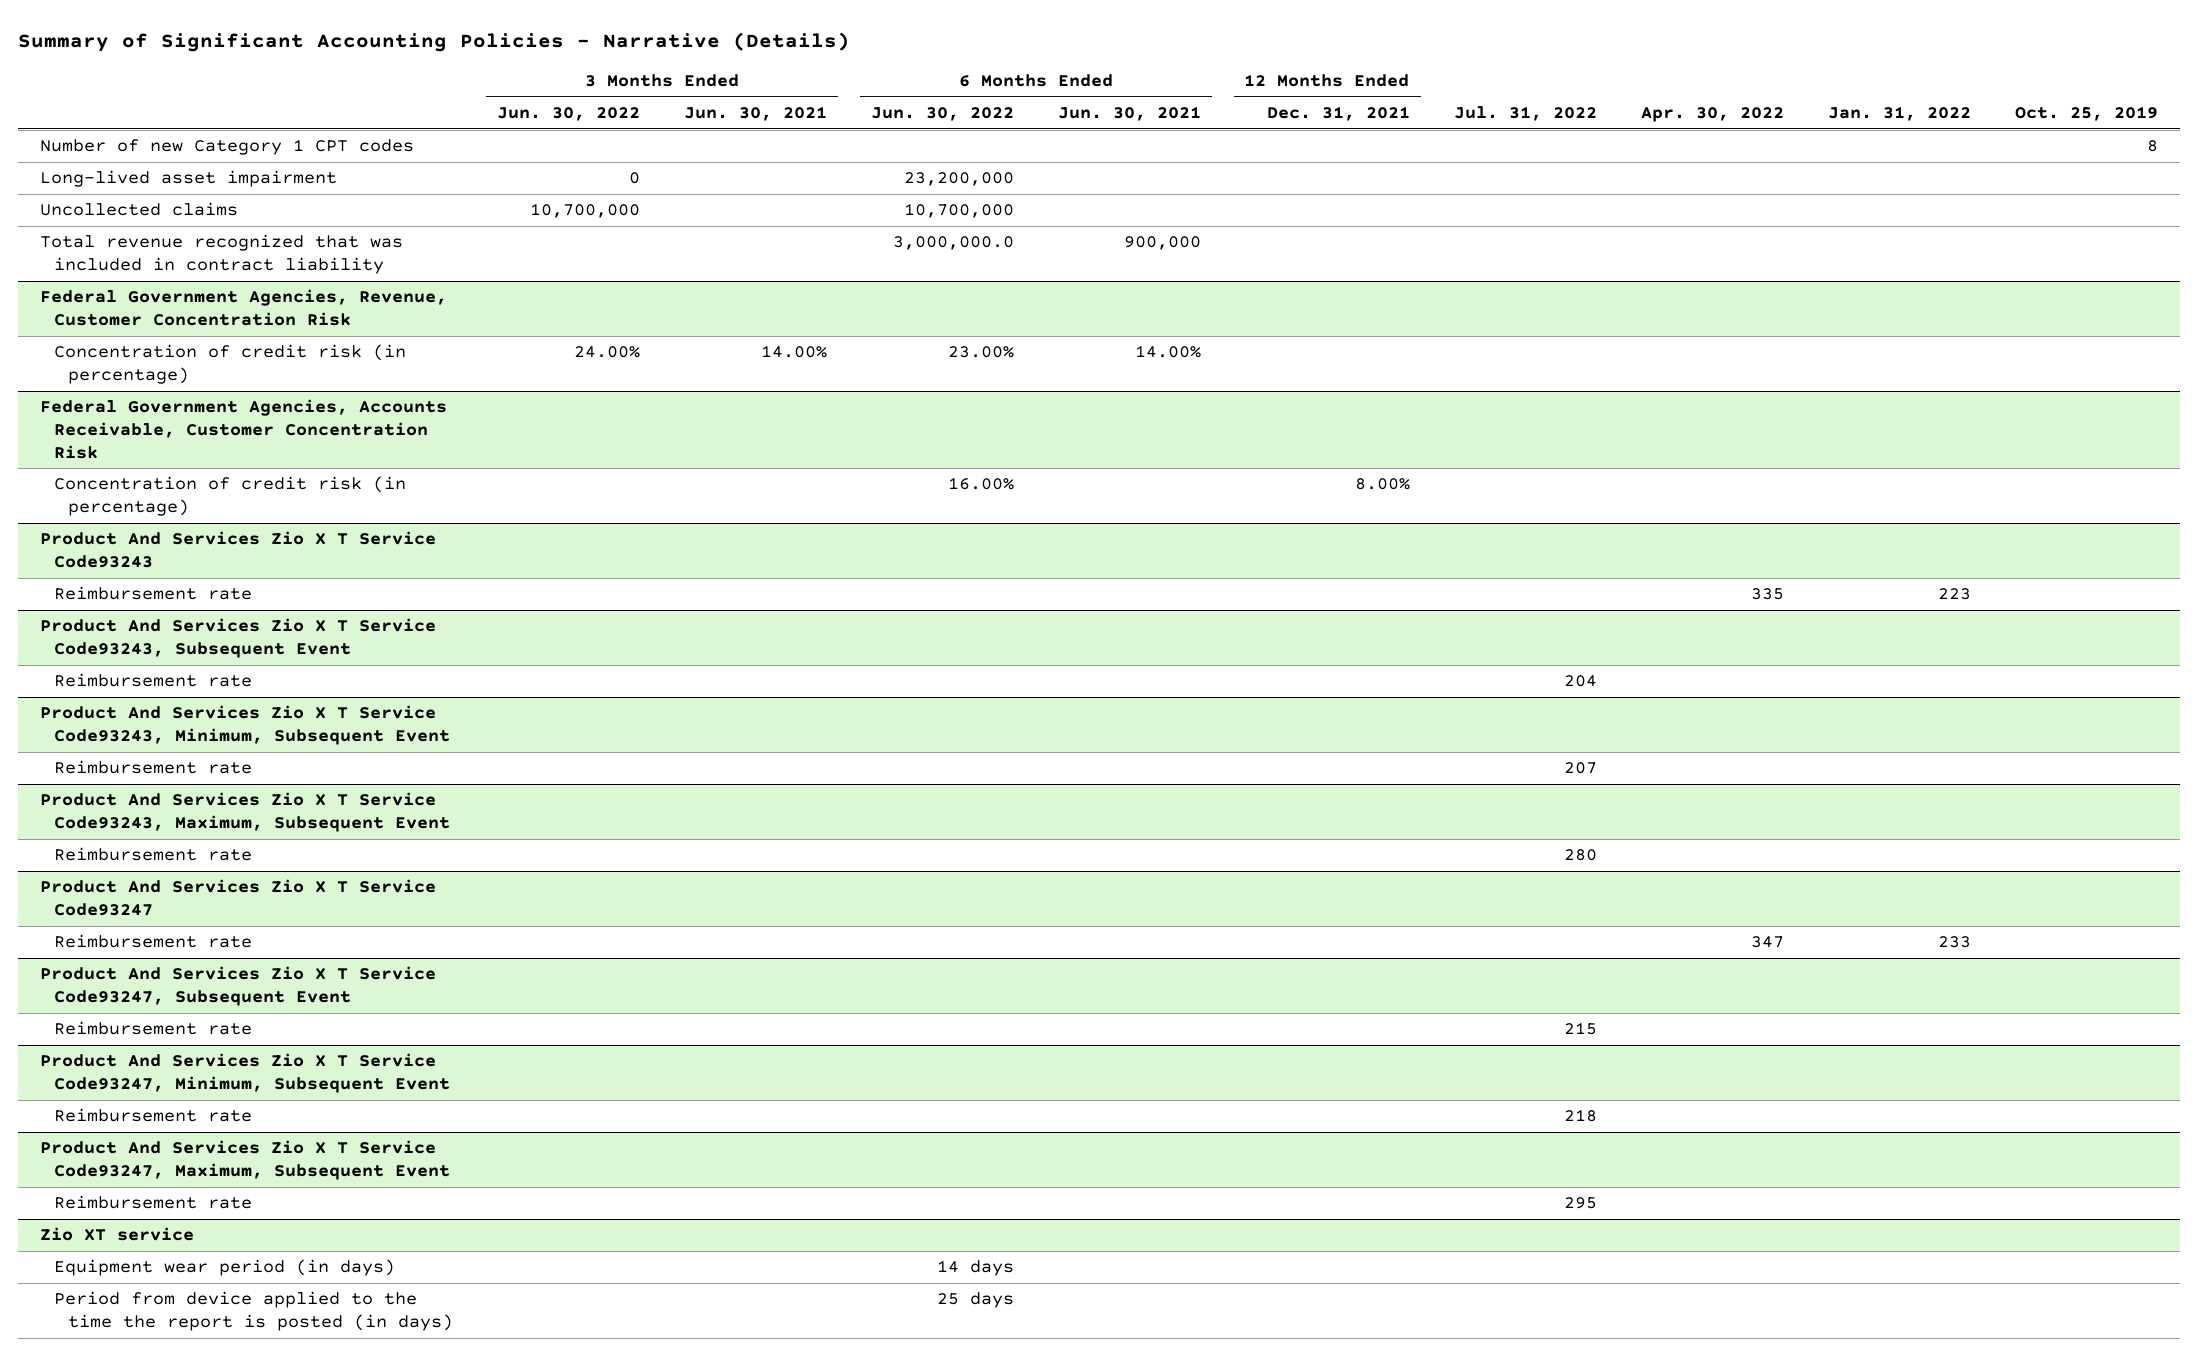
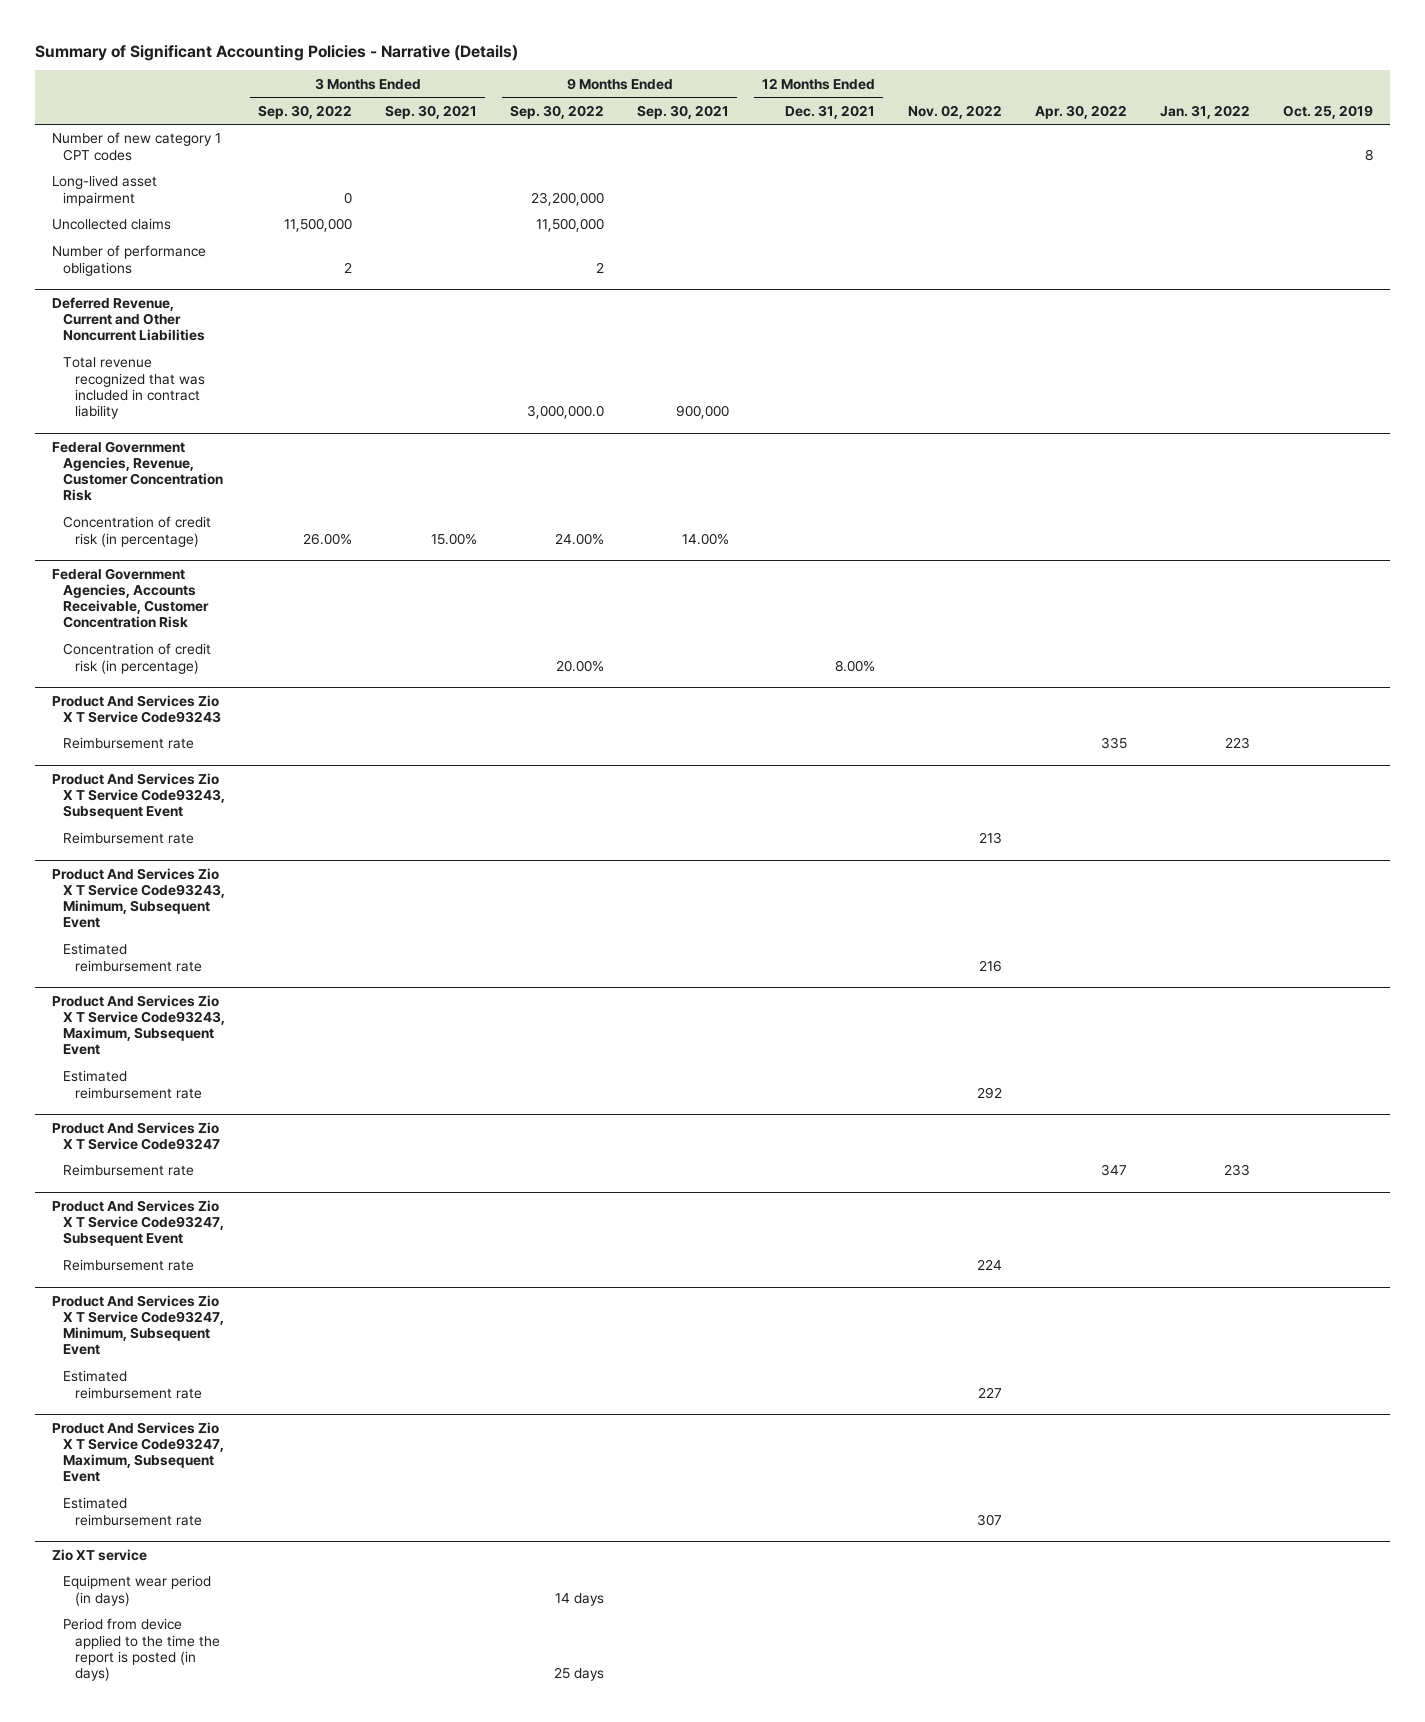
- | 3 Months Ended Jun. 30, 2022 | 3 Months Ended Jun. 30, 2021 | 6 Months Ended Jun. 30, 2022 | 6 Months Ended Jun. 30, 2021 | 12 Months Ended Dec. 31, 2021 | Jul. 31, 2022 | Apr. 30, 2022 | Jan. 31, 2022 | Oct. 25, 2019
+ | 3 Months Ended Sep. 30, 2022 | 3 Months Ended Sep. 30, 2021 | 9 Months Ended Sep. 30, 2022 | 9 Months Ended Sep. 30, 2021 | 12 Months Ended Dec. 31, 2021 | Nov. 02, 2022 | Apr. 30, 2022 | Jan. 31, 2022 | Oct. 25, 2019
- Number of new Category 1 CPT codes | | | | | | | | | 8
+ Number of new category 1 CPT codes | | | | | | | | | 8
- Total revenue recognized that was included in contract liability | | | 3,000,000.0 | 900,000 | | | | |
+ Number of performance obligations | 2 | | 2 | | | | | |
+ Deferred Revenue, Current and Other Noncurrent Liabilities
+ Total revenue recognized that was included in contract liability | | | 3,000,000.0 | 900,000 | | | | |
@ Product And Services Zio X T Service Code93243, Minimum, Subsequent Event
- Reimbursement rate | | | | | | 207 | | |
+ Estimated reimbursement rate | | | | | | 216 | | |
@ Product And Services Zio X T Service Code93243, Maximum, Subsequent Event
- Reimbursement rate | | | | | | 280 | | |
+ Estimated reimbursement rate | | | | | | 292 | | |
@ Product And Services Zio X T Service Code93247, Minimum, Subsequent Event
- Reimbursement rate | | | | | | 218 | | |
+ Estimated reimbursement rate | | | | | | 227 | | |
@ Product And Services Zio X T Service Code93247, Maximum, Subsequent Event
- Reimbursement rate | | | | | | 295 | | |
+ Estimated reimbursement rate | | | | | | 307 | | |

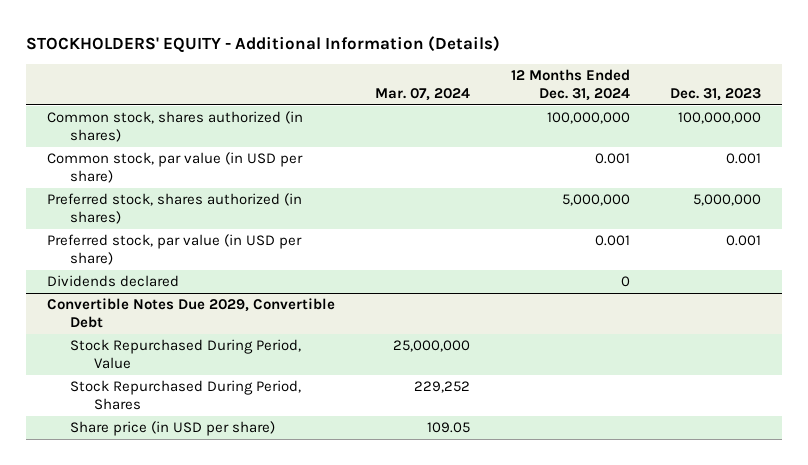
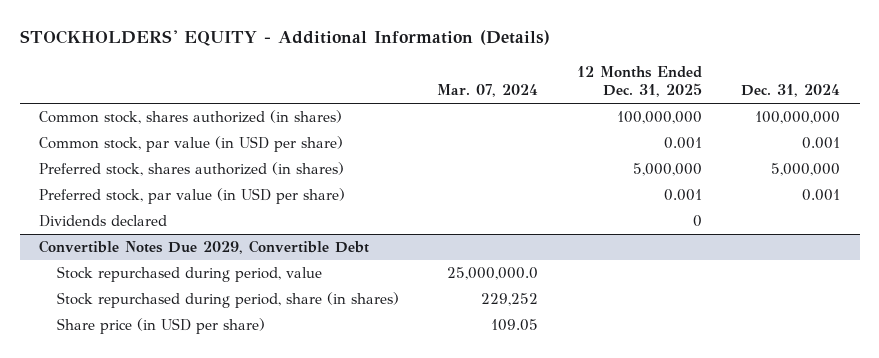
- | Mar. 07, 2024 | 12 Months Ended Dec. 31, 2024 | Dec. 31, 2023
+ | Mar. 07, 2024 | 12 Months Ended Dec. 31, 2025 | Dec. 31, 2024
@ Convertible Notes Due 2029, Convertible Debt
- Stock Repurchased During Period, Value | 25,000,000 | |
- Stock Repurchased During Period, Shares | 229,252 | |
+ Stock repurchased during period, value | 25,000,000.0 | |
+ Stock repurchased during period, share (in shares) | 229,252 | |

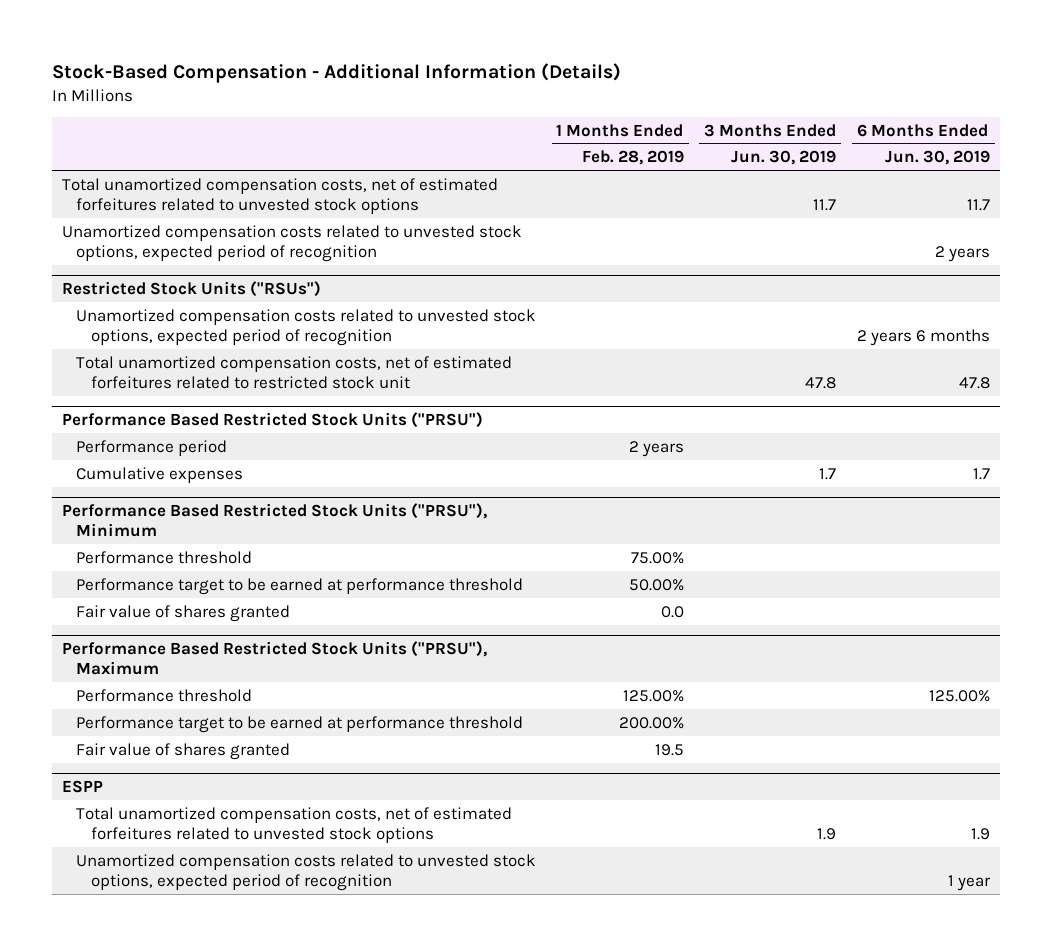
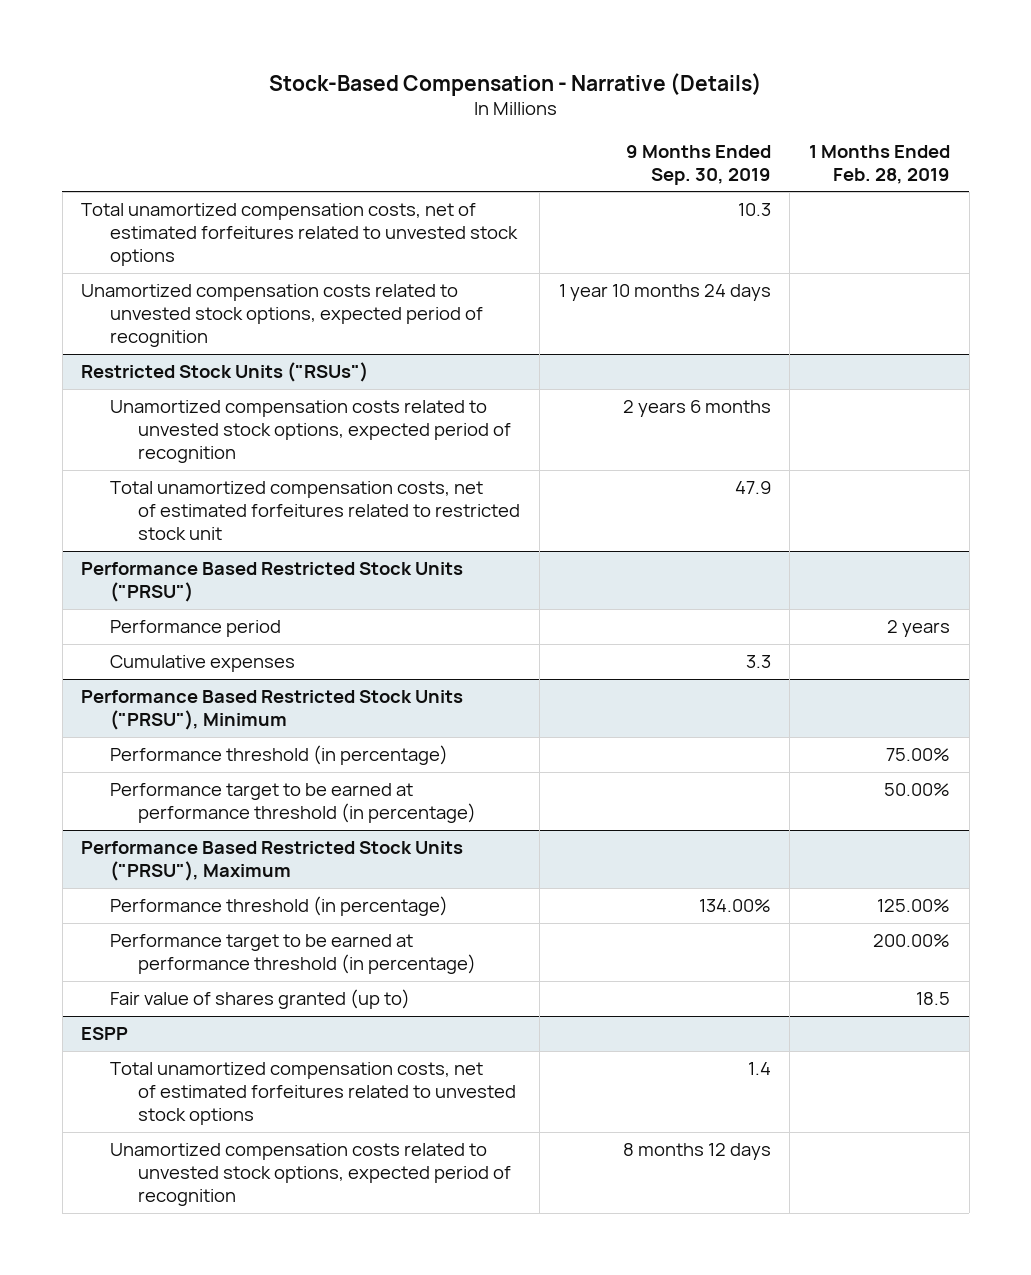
- Stock-Based Compensation - Additional Information (Details)
+ Stock-Based Compensation - Narrative (Details)
- | 1 Months Ended Feb. 28, 2019 | 3 Months Ended Jun. 30, 2019 | 6 Months Ended Jun. 30, 2019
+ | 9 Months Ended Sep. 30, 2019 | 1 Months Ended Feb. 28, 2019
@ Performance Based Restricted Stock Units ("PRSU"), Minimum
- Performance threshold | 75.00% | |
- Performance target to be earned at performance threshold | 50.00% | |
- Fair value of shares granted | 0.0 | |
+ Performance threshold (in percentage) | | 75.00%
+ Performance target to be earned at performance threshold (in percentage) | | 50.00%
@ Performance Based Restricted Stock Units ("PRSU"), Maximum
- Performance threshold | 125.00% | | 125.00%
- Performance target to be earned at performance threshold | 200.00% | |
- Fair value of shares granted | 19.5 | |
+ Performance threshold (in percentage) | 134.00% | 125.00%
+ Performance target to be earned at performance threshold (in percentage) | | 200.00%
+ Fair value of shares granted (up to) | | 18.5

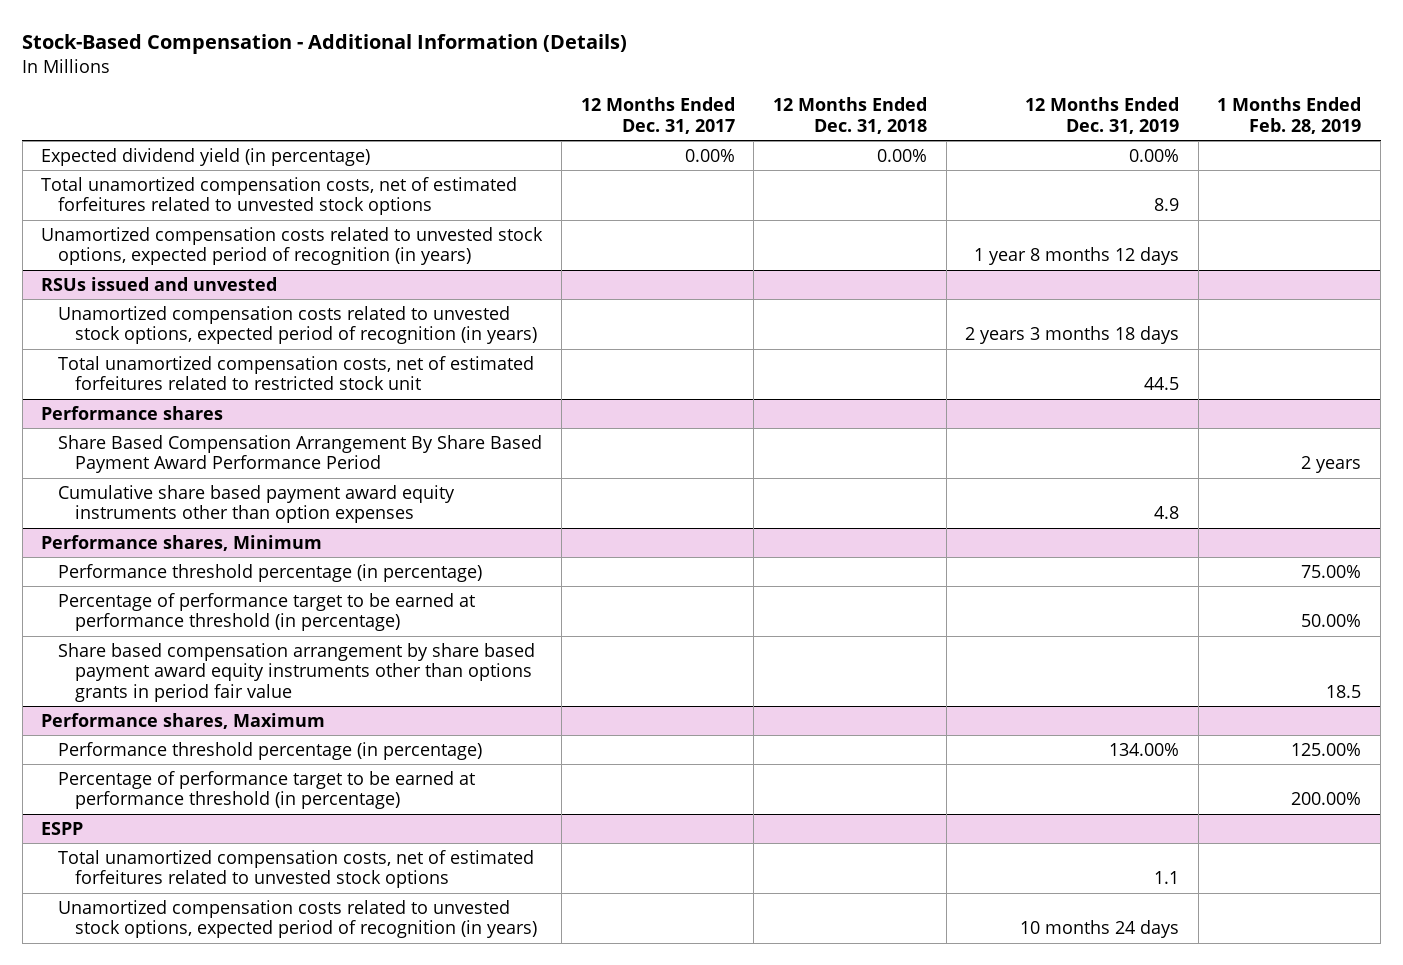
- Stock-Based Compensation - Narrative (Details)
+ Stock-Based Compensation - Additional Information (Details)
- | 9 Months Ended Sep. 30, 2019 | 1 Months Ended Feb. 28, 2019
+ | 12 Months Ended Dec. 31, 2017 | 12 Months Ended Dec. 31, 2018 | 12 Months Ended Dec. 31, 2019 | 1 Months Ended Feb. 28, 2019
+ Expected dividend yield (in percentage) | 0.00% | 0.00% | 0.00% |
- Unamortized compensation costs related to unvested stock options, expected period of recognition | 1 year 10 months 24 days |
- Restricted Stock Units ("RSUs")
- Unamortized compensation costs related to unvested stock options, expected period of recognition | 2 years 6 months |
+ Unamortized compensation costs related to unvested stock options, expected period of recognition (in years) | | | 1 year 8 months 12 days |
+ RSUs issued and unvested
+ Unamortized compensation costs related to unvested stock options, expected period of recognition (in years) | | | 2 years 3 months 18 days |
- Performance Based Restricted Stock Units ("PRSU")
- Performance period | | 2 years
- Cumulative expenses | 3.3 |
- Performance Based Restricted Stock Units ("PRSU"), Minimum
- Performance threshold (in percentage) | | 75.00%
- Performance target to be earned at performance threshold (in percentage) | | 50.00%
- Performance Based Restricted Stock Units ("PRSU"), Maximum
- Performance threshold (in percentage) | 134.00% | 125.00%
- Performance target to be earned at performance threshold (in percentage) | | 200.00%
- Fair value of shares granted (up to) | | 18.5
+ Performance shares
+ Share Based Compensation Arrangement By Share Based Payment Award Performance Period | | | | 2 years
+ Cumulative share based payment award equity instruments other than option expenses | | | 4.8 |
+ Performance shares, Minimum
+ Performance threshold percentage (in percentage) | | | | 75.00%
+ Percentage of performance target to be earned at performance threshold (in percentage) | | | | 50.00%
+ Share based compensation arrangement by share based payment award equity instruments other than options grants in period fair value | | | | 18.5
+ Performance shares, Maximum
+ Performance threshold percentage (in percentage) | | | 134.00% | 125.00%
+ Percentage of performance target to be earned at performance threshold (in percentage) | | | | 200.00%
@ ESPP
- Unamortized compensation costs related to unvested stock options, expected period of recognition | 8 months 12 days |
+ Unamortized compensation costs related to unvested stock options, expected period of recognition (in years) | | | 10 months 24 days |

